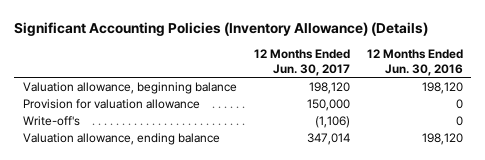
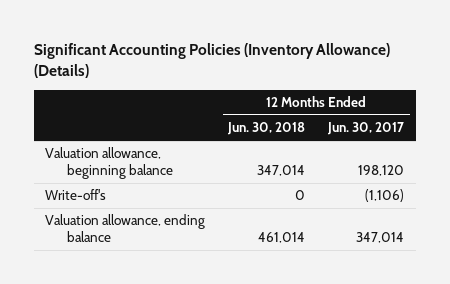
- | 12 Months Ended Jun. 30, 2017 | 12 Months Ended Jun. 30, 2016
+ | 12 Months Ended Jun. 30, 2018 | 12 Months Ended Jun. 30, 2017
- Provision for valuation allowance | 150,000 | 0

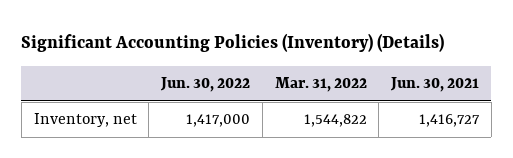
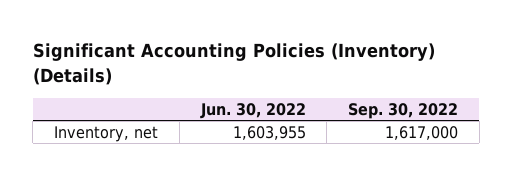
- | Jun. 30, 2022 | Mar. 31, 2022 | Jun. 30, 2021
+ | Jun. 30, 2022 | Sep. 30, 2022
- Inventory, net | 1,417,000 | 1,544,822 | 1,416,727
+ Inventory, net | 1,603,955 | 1,617,000

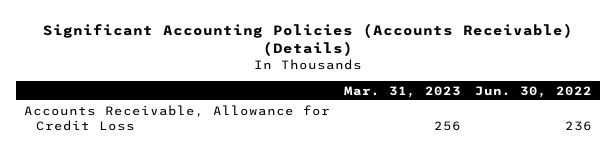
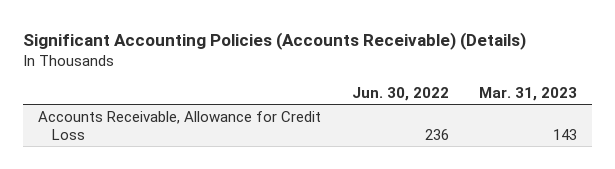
- | Mar. 31, 2023 | Jun. 30, 2022
+ | Jun. 30, 2022 | Mar. 31, 2023
- Accounts Receivable, Allowance for Credit Loss | 256 | 236
+ Accounts Receivable, Allowance for Credit Loss | 236 | 143

